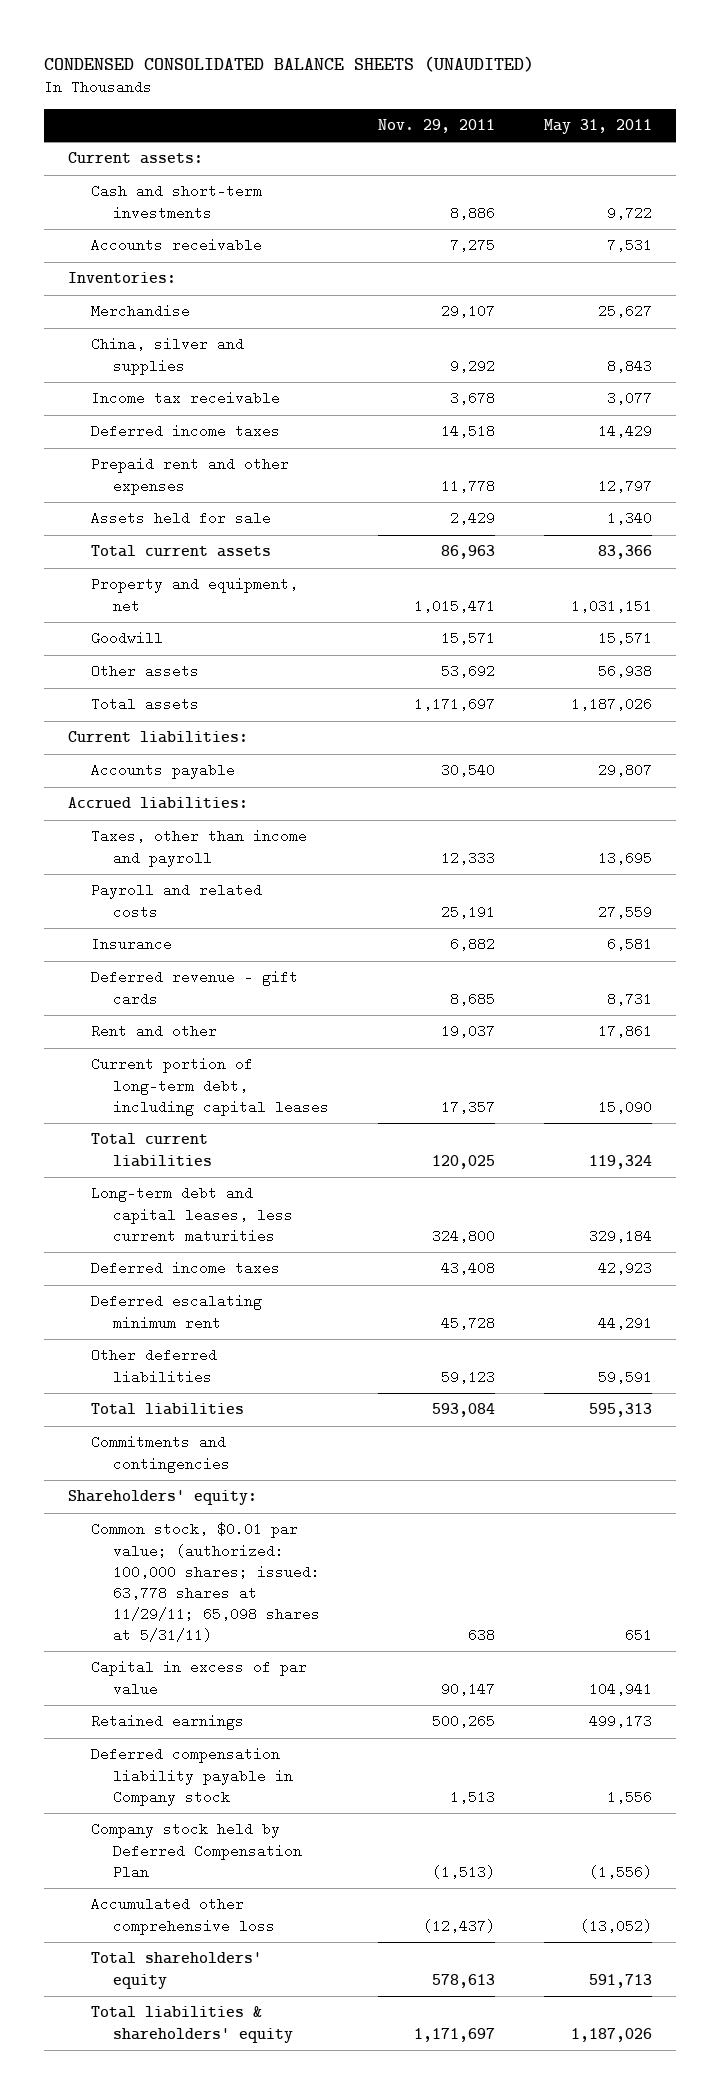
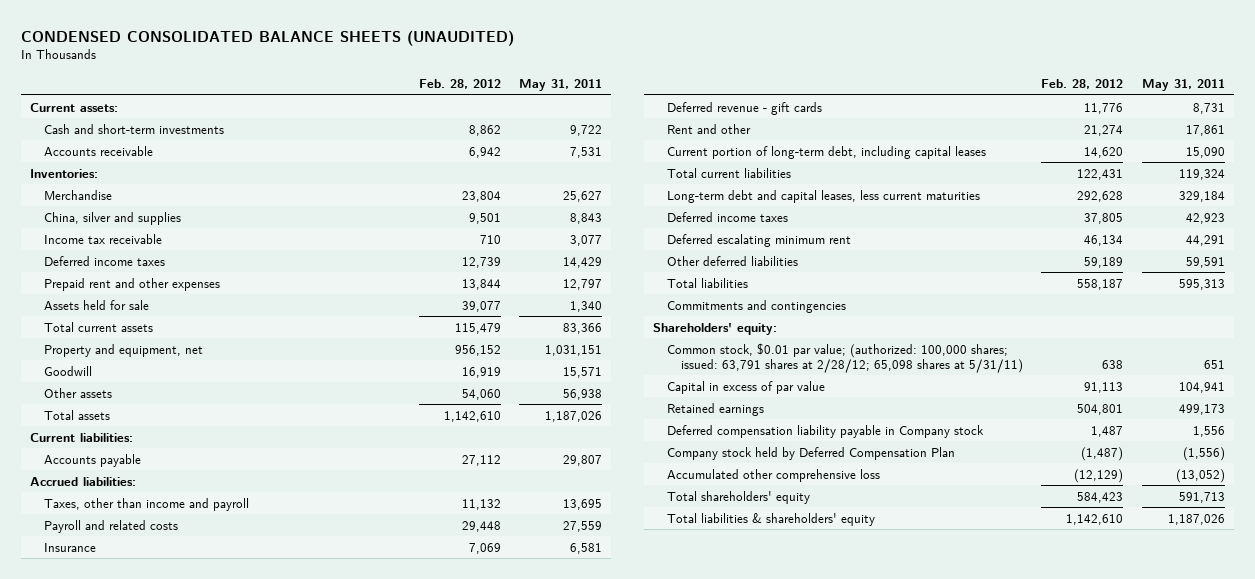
- | Nov. 29, 2011 | May 31, 2011
+ | Feb. 28, 2012 | May 31, 2011
- Common stock, $0.01 par value; (authorized: 100,000 shares; issued: 63,778 shares at 11/29/11; 65,098 shares at 5/31/11) | 638 | 651
+ Common stock, $0.01 par value; (authorized: 100,000 shares; issued: 63,791 shares at 2/28/12; 65,098 shares at 5/31/11) | 638 | 651

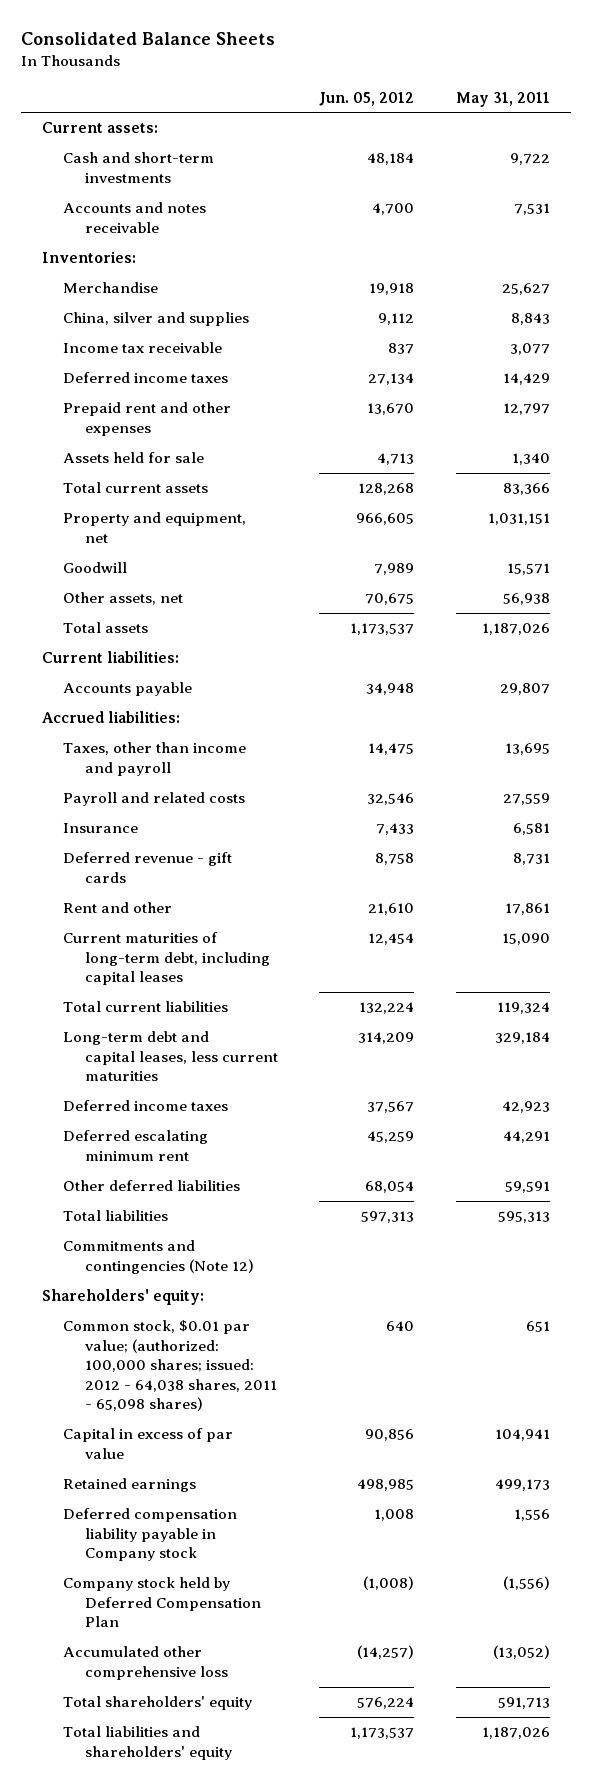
- CONDENSED CONSOLIDATED BALANCE SHEETS (UNAUDITED)
+ Consolidated Balance Sheets
- | Feb. 28, 2012 | May 31, 2011
+ | Jun. 05, 2012 | May 31, 2011
- Accounts receivable | 6,942 | 7,531
+ Accounts and notes receivable | 4,700 | 7,531
- Other assets | 54,060 | 56,938
+ Other assets, net | 70,675 | 56,938
- Current portion of long-term debt, including capital leases | 14,620 | 15,090
+ Current maturities of long-term debt, including capital leases | 12,454 | 15,090
- Commitments and contingencies
+ Commitments and contingencies (Note 12)
- Common stock, $0.01 par value; (authorized: 100,000 shares; issued: 63,791 shares at 2/28/12; 65,098 shares at 5/31/11) | 638 | 651
+ Common stock, $0.01 par value; (authorized: 100,000 shares; issued: 2012 - 64,038 shares, 2011 - 65,098 shares) | 640 | 651
- Total liabilities & shareholders' equity | 1,142,610 | 1,187,026
+ Total liabilities and shareholders' equity | 1,173,537 | 1,187,026

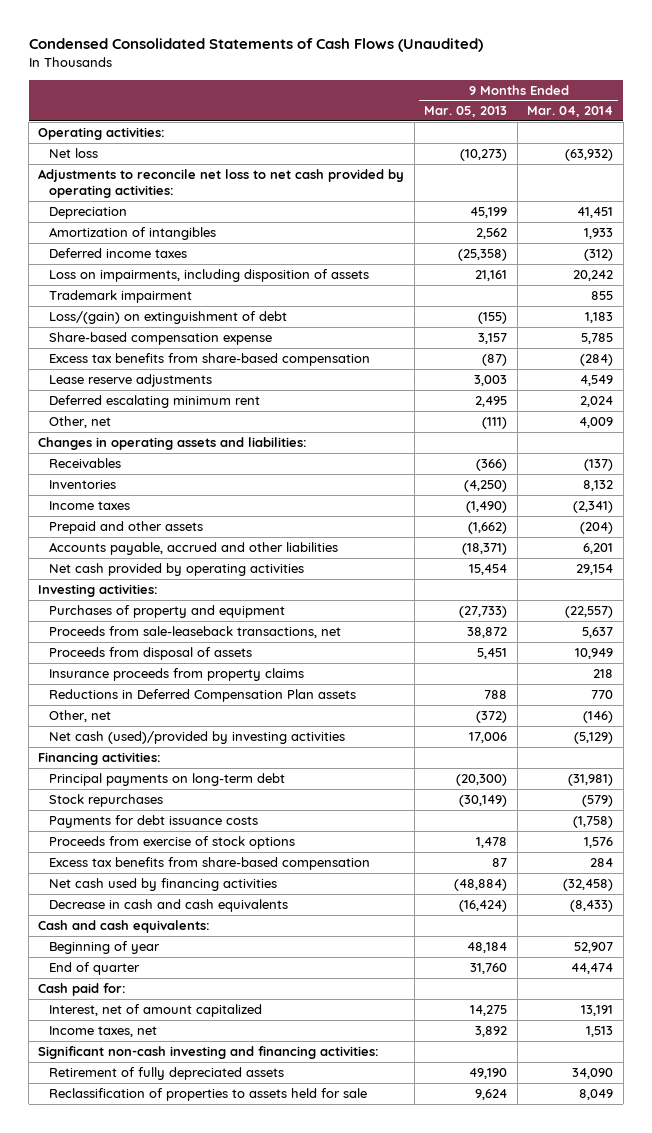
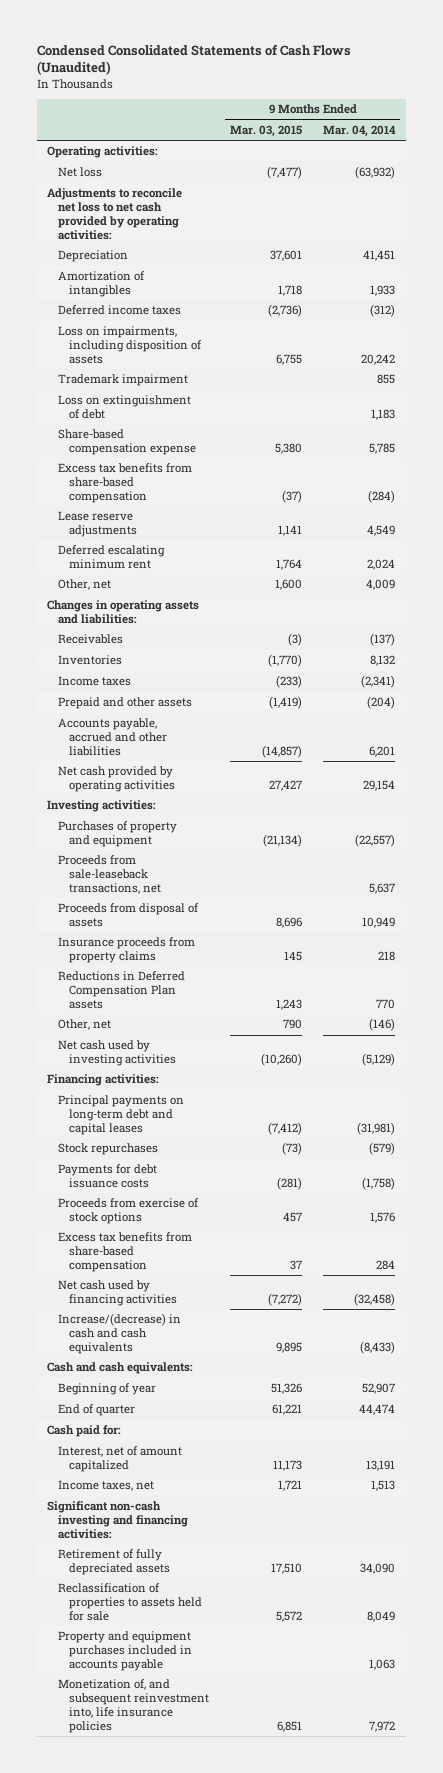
- | 9 Months Ended Mar. 05, 2013 | 9 Months Ended Mar. 04, 2014
+ | 9 Months Ended Mar. 03, 2015 | 9 Months Ended Mar. 04, 2014
- Loss/(gain) on extinguishment of debt | (155) | 1,183
+ Loss on extinguishment of debt | | 1,183
- Net cash (used)/provided by investing activities | 17,006 | (5,129)
+ Net cash used by investing activities | (10,260) | (5,129)
- Principal payments on long-term debt | (20,300) | (31,981)
+ Principal payments on long-term debt and capital leases | (7,412) | (31,981)
- Decrease in cash and cash equivalents | (16,424) | (8,433)
+ Increase/(decrease) in cash and cash equivalents | 9,895 | (8,433)
+ Property and equipment purchases included in accounts payable | | 1,063
+ Monetization of, and subsequent reinvestment into, life insurance policies | 6,851 | 7,972

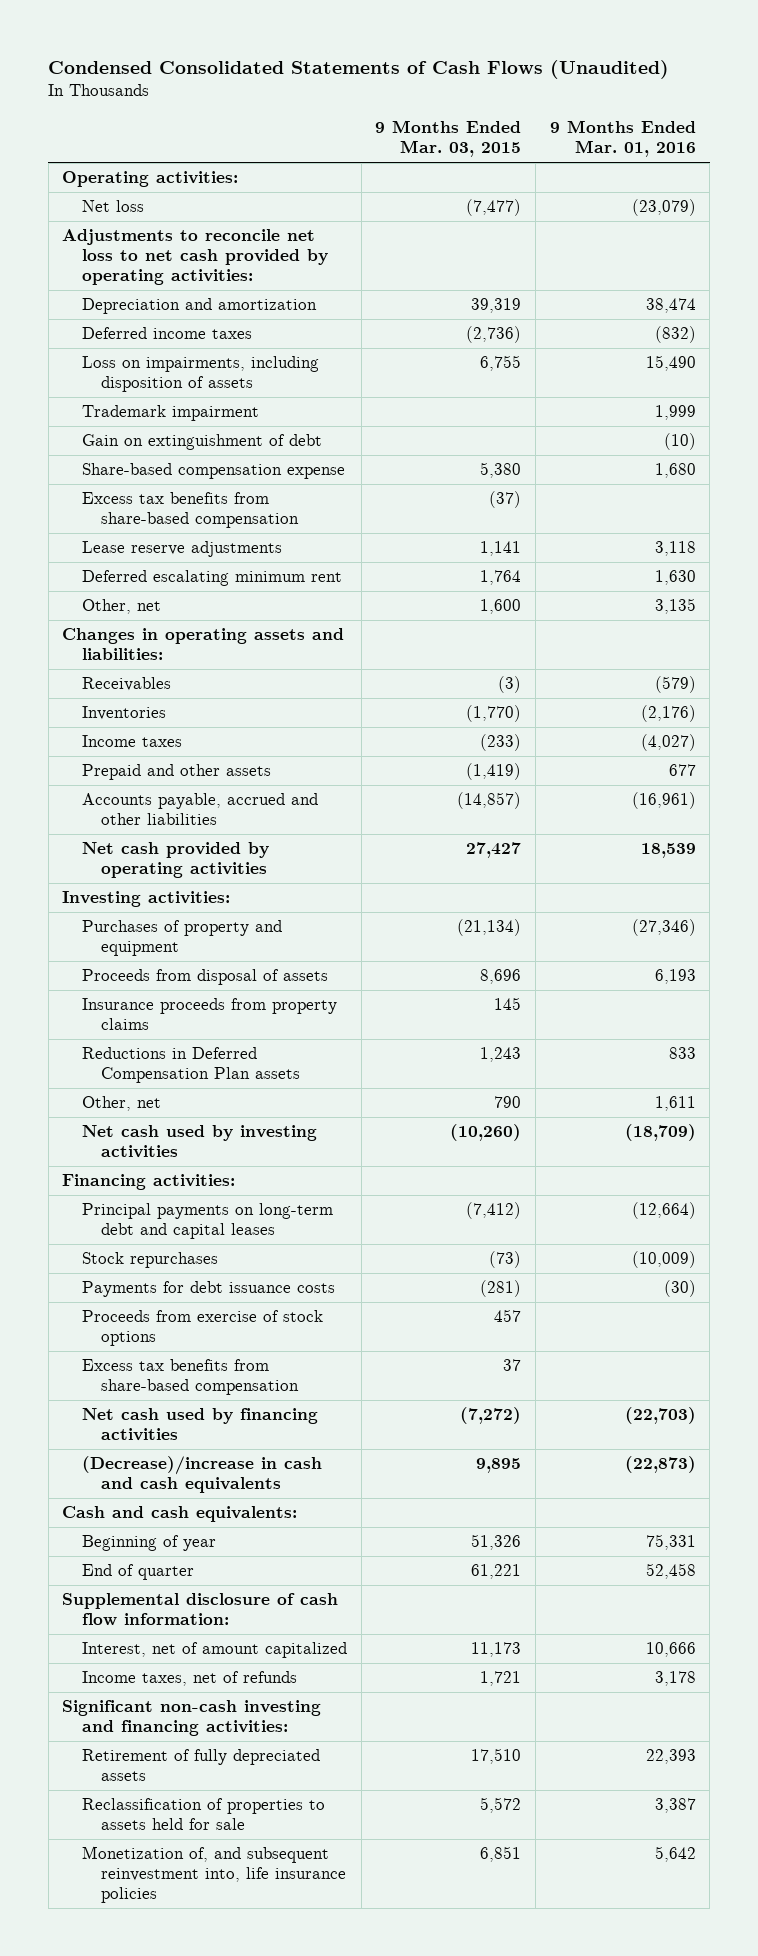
- | 9 Months Ended Mar. 03, 2015 | 9 Months Ended Mar. 04, 2014
+ | 9 Months Ended Mar. 03, 2015 | 9 Months Ended Mar. 01, 2016
- Depreciation | 37,601 | 41,451
- Amortization of intangibles | 1,718 | 1,933
+ Depreciation and amortization | 39,319 | 38,474
- Loss on extinguishment of debt | | 1,183
+ Gain on extinguishment of debt | | (10)
- Proceeds from sale-leaseback transactions, net | | 5,637
- Increase/(decrease) in cash and cash equivalents | 9,895 | (8,433)
+ (Decrease)/increase in cash and cash equivalents | 9,895 | (22,873)
- Cash paid for:
+ Supplemental disclosure of cash flow information:
- Income taxes, net | 1,721 | 1,513
+ Income taxes, net of refunds | 1,721 | 3,178
- Property and equipment purchases included in accounts payable | | 1,063

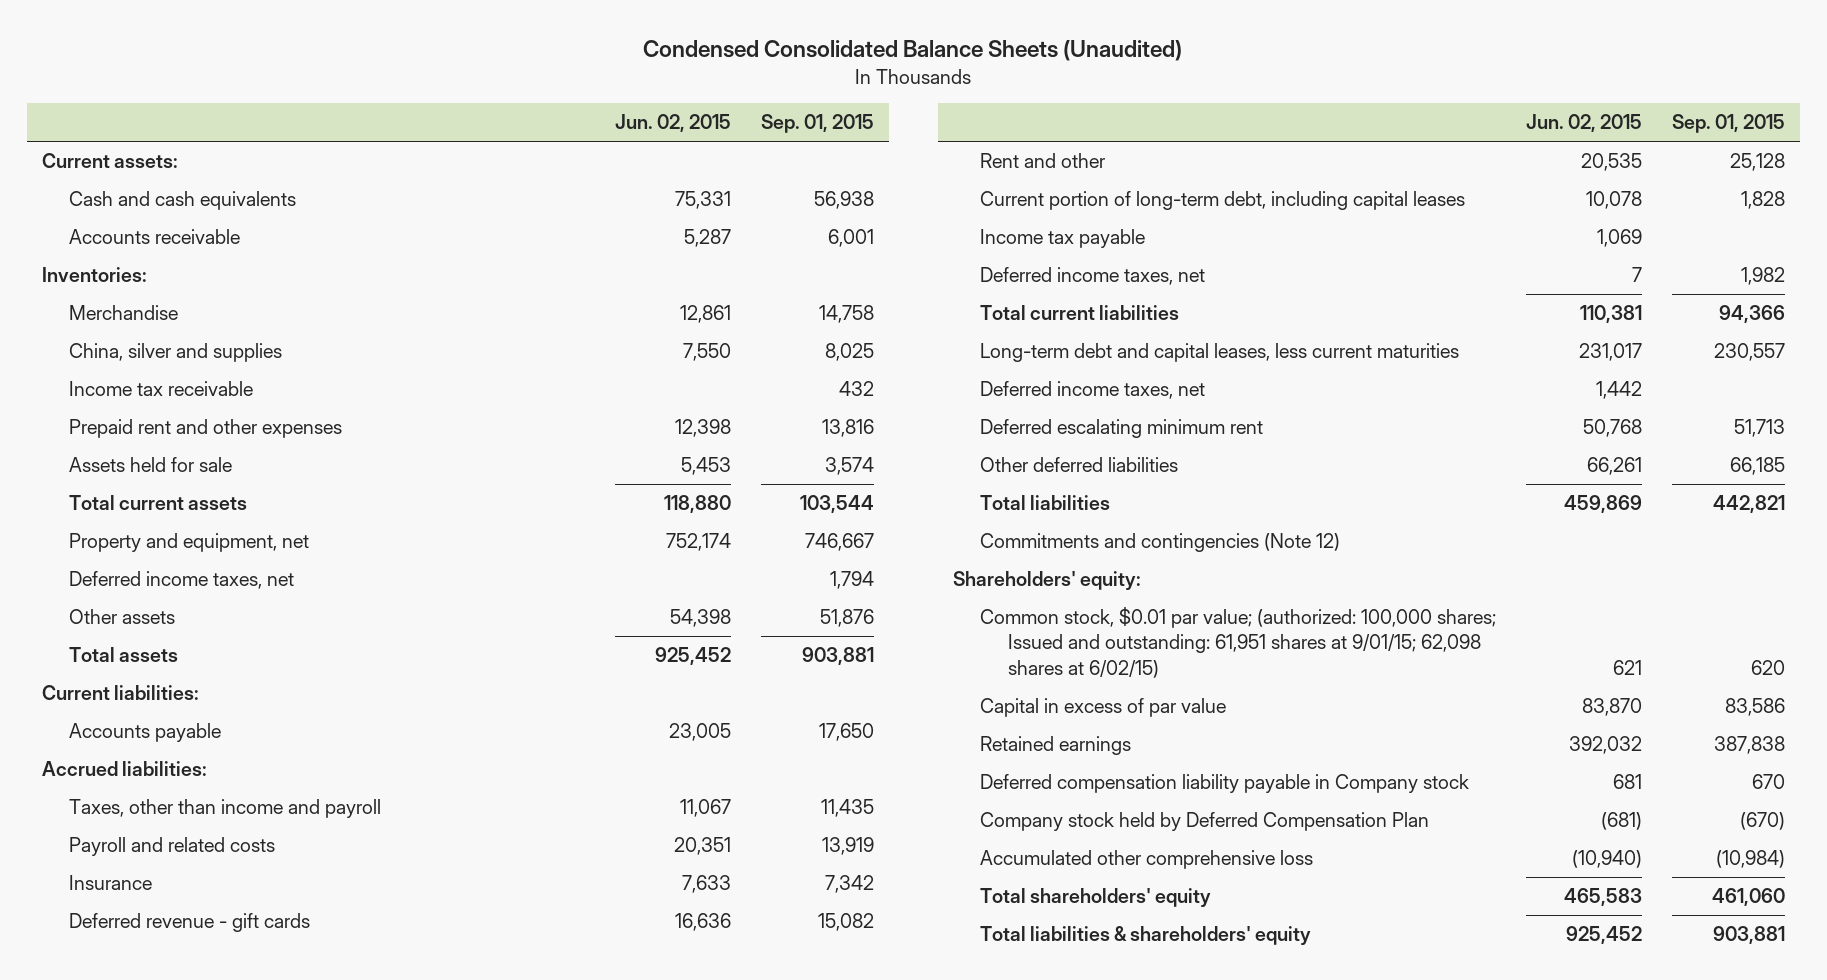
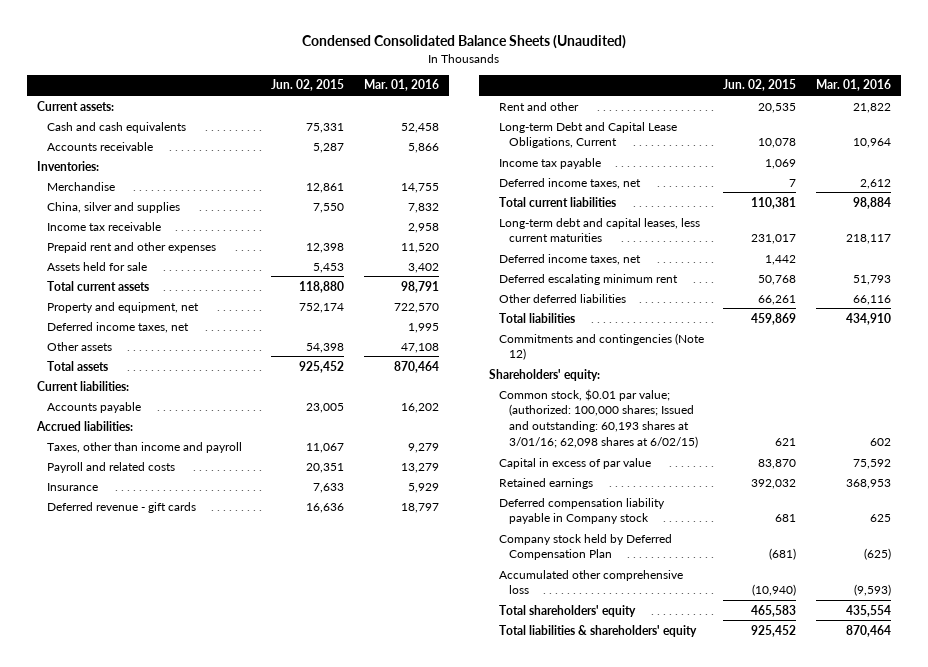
- | Jun. 02, 2015 | Sep. 01, 2015
+ | Jun. 02, 2015 | Mar. 01, 2016
- Current portion of long-term debt, including capital leases | 10,078 | 1,828
+ Long-term Debt and Capital Lease Obligations, Current | 10,078 | 10,964
- Common stock, $0.01 par value; (authorized: 100,000 shares; Issued and outstanding: 61,951 shares at 9/01/15; 62,098 shares at 6/02/15) | 621 | 620
+ Common stock, $0.01 par value; (authorized: 100,000 shares; Issued and outstanding: 60,193 shares at 3/01/16; 62,098 shares at 6/02/15) | 621 | 602

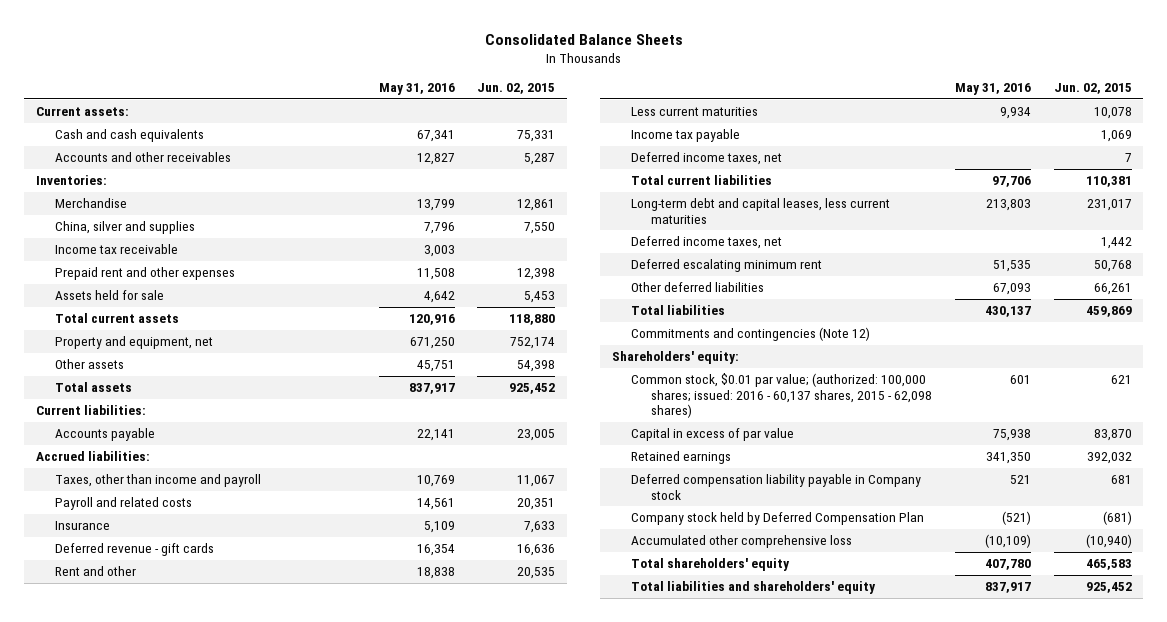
- Condensed Consolidated Balance Sheets (Unaudited)
+ Consolidated Balance Sheets
- | Jun. 02, 2015 | Mar. 01, 2016
+ | May 31, 2016 | Jun. 02, 2015
- Accounts receivable | 5,287 | 5,866
+ Accounts and other receivables | 12,827 | 5,287
- Deferred income taxes, net | | 1,995
- Long-term Debt and Capital Lease Obligations, Current | 10,078 | 10,964
+ Less current maturities | 9,934 | 10,078
- Common stock, $0.01 par value; (authorized: 100,000 shares; Issued and outstanding: 60,193 shares at 3/01/16; 62,098 shares at 6/02/15) | 621 | 602
+ Common stock, $0.01 par value; (authorized: 100,000 shares; issued: 2016 - 60,137 shares, 2015 - 62,098 shares) | 601 | 621
- Total liabilities & shareholders' equity | 925,452 | 870,464
+ Total liabilities and shareholders' equity | 837,917 | 925,452

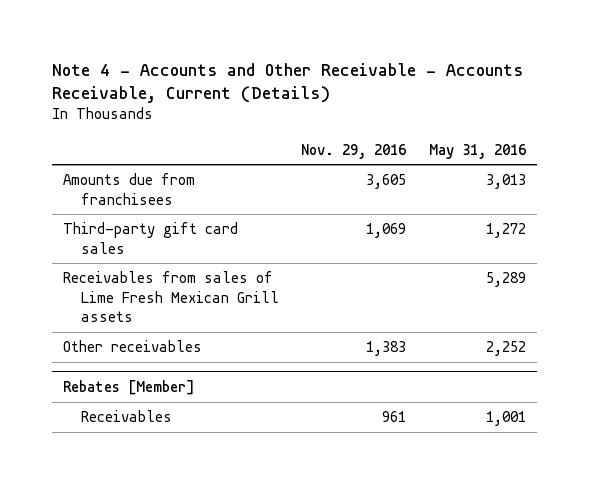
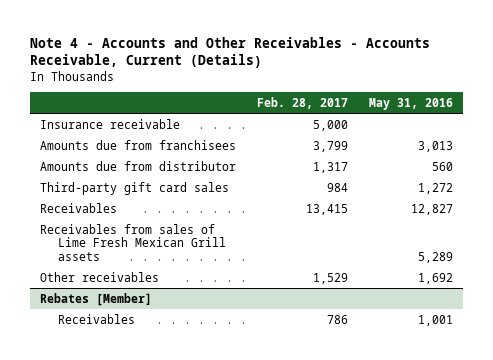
- Note 4 - Accounts and Other Receivable - Accounts Receivable, Current (Details)
+ Note 4 - Accounts and Other Receivables - Accounts Receivable, Current (Details)
- | Nov. 29, 2016 | May 31, 2016
+ | Feb. 28, 2017 | May 31, 2016
+ Insurance receivable | 5,000 |
+ Amounts due from distributor | 1,317 | 560
+ Receivables | 13,415 | 12,827
- Other receivables | 1,383 | 2,252
+ Other receivables | 1,529 | 1,692

